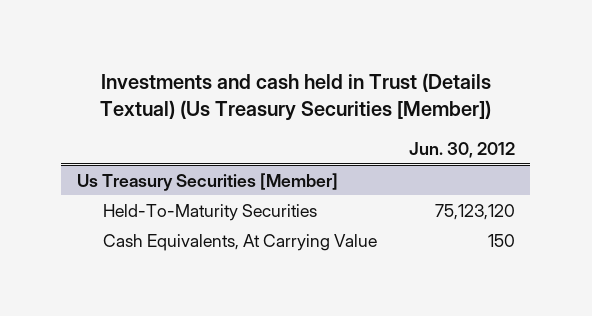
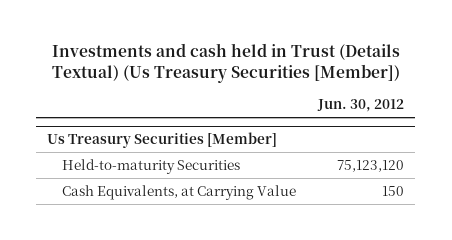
@ Us Treasury Securities [Member]
- Held-To-Maturity Securities | 75,123,120
- Cash Equivalents, At Carrying Value | 150
+ Held-to-maturity Securities | 75,123,120
+ Cash Equivalents, at Carrying Value | 150

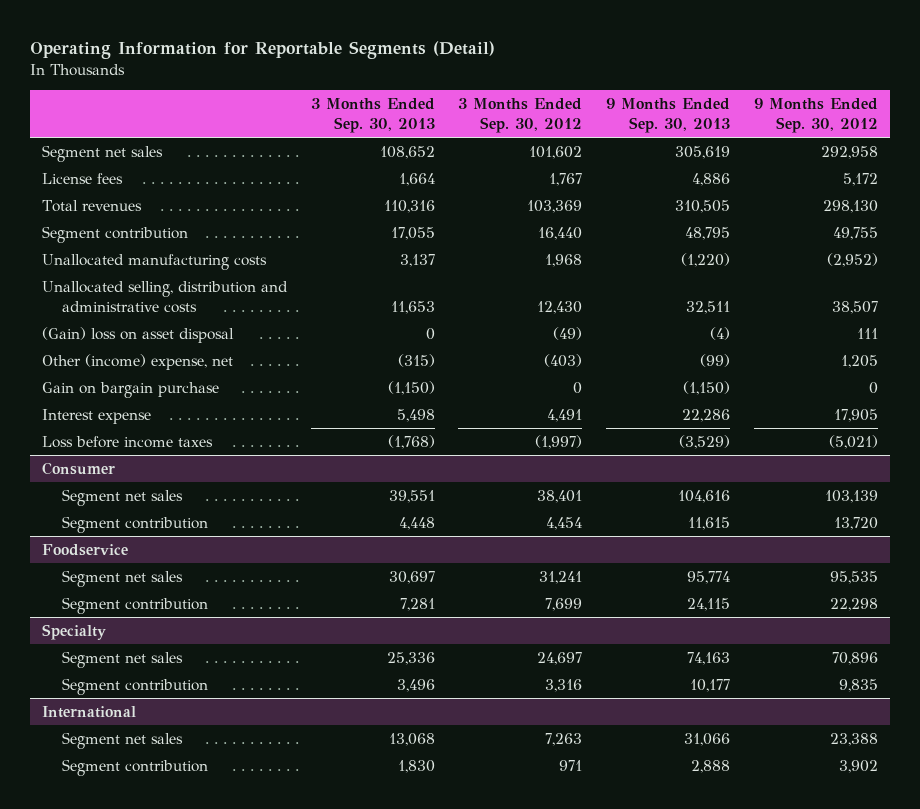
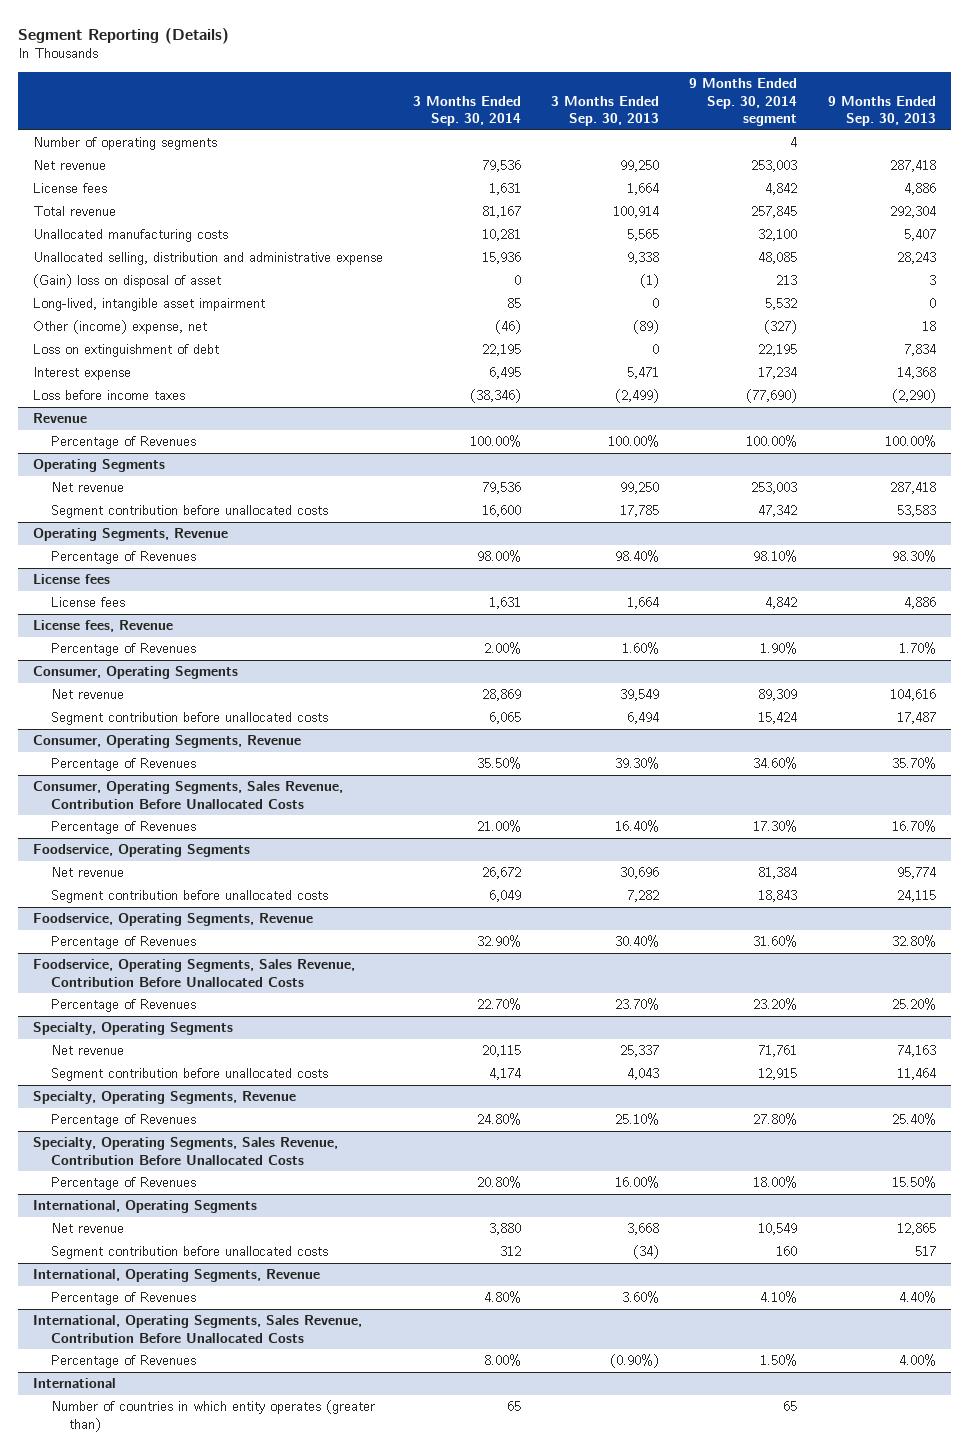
- Operating Information for Reportable Segments (Detail)
+ Segment Reporting (Details)
- | 3 Months Ended Sep. 30, 2013 | 3 Months Ended Sep. 30, 2012 | 9 Months Ended Sep. 30, 2013 | 9 Months Ended Sep. 30, 2012
+ | 3 Months Ended Sep. 30, 2014 | 3 Months Ended Sep. 30, 2013 | 9 Months Ended Sep. 30, 2014 segment | 9 Months Ended Sep. 30, 2013
- Segment net sales | 108,652 | 101,602 | 305,619 | 292,958
+ Number of operating segments | | | 4 |
+ Net revenue | 79,536 | 99,250 | 253,003 | 287,418
- Total revenues | 110,316 | 103,369 | 310,505 | 298,130
- Segment contribution | 17,055 | 16,440 | 48,795 | 49,755
- Unallocated manufacturing costs | 3,137 | 1,968 | (1,220) | (2,952)
- Unallocated selling, distribution and administrative costs | 11,653 | 12,430 | 32,511 | 38,507
- (Gain) loss on asset disposal | 0 | (49) | (4) | 111
- Other (income) expense, net | (315) | (403) | (99) | 1,205
- Gain on bargain purchase | (1,150) | 0 | (1,150) | 0
- Interest expense | 5,498 | 4,491 | 22,286 | 17,905
- Loss before income taxes | (1,768) | (1,997) | (3,529) | (5,021)
- Consumer
- Segment net sales | 39,551 | 38,401 | 104,616 | 103,139
- Segment contribution | 4,448 | 4,454 | 11,615 | 13,720
- Foodservice
- Segment net sales | 30,697 | 31,241 | 95,774 | 95,535
- Segment contribution | 7,281 | 7,699 | 24,115 | 22,298
- Specialty
- Segment net sales | 25,336 | 24,697 | 74,163 | 70,896
- Segment contribution | 3,496 | 3,316 | 10,177 | 9,835
+ Total revenue | 81,167 | 100,914 | 257,845 | 292,304
+ Unallocated manufacturing costs | 10,281 | 5,565 | 32,100 | 5,407
+ Unallocated selling, distribution and administrative expense | 15,936 | 9,338 | 48,085 | 28,243
+ (Gain) loss on disposal of asset | 0 | (1) | 213 | 3
+ Long-lived, intangible asset impairment | 85 | 0 | 5,532 | 0
+ Other (income) expense, net | (46) | (89) | (327) | 18
+ Loss on extinguishment of debt | 22,195 | 0 | 22,195 | 7,834
+ Interest expense | 6,495 | 5,471 | 17,234 | 14,368
+ Loss before income taxes | (38,346) | (2,499) | (77,690) | (2,290)
+ Revenue
+ Percentage of Revenues | 100.00% | 100.00% | 100.00% | 100.00%
+ Operating Segments
+ Net revenue | 79,536 | 99,250 | 253,003 | 287,418
+ Segment contribution before unallocated costs | 16,600 | 17,785 | 47,342 | 53,583
+ Operating Segments, Revenue
+ Percentage of Revenues | 98.00% | 98.40% | 98.10% | 98.30%
+ License fees
+ License fees | 1,631 | 1,664 | 4,842 | 4,886
+ License fees, Revenue
+ Percentage of Revenues | 2.00% | 1.60% | 1.90% | 1.70%
+ Consumer, Operating Segments
+ Net revenue | 28,869 | 39,549 | 89,309 | 104,616
+ Segment contribution before unallocated costs | 6,065 | 6,494 | 15,424 | 17,487
+ Consumer, Operating Segments, Revenue
+ Percentage of Revenues | 35.50% | 39.30% | 34.60% | 35.70%
+ Consumer, Operating Segments, Sales Revenue, Contribution Before Unallocated Costs
+ Percentage of Revenues | 21.00% | 16.40% | 17.30% | 16.70%
+ Foodservice, Operating Segments
+ Net revenue | 26,672 | 30,696 | 81,384 | 95,774
+ Segment contribution before unallocated costs | 6,049 | 7,282 | 18,843 | 24,115
+ Foodservice, Operating Segments, Revenue
+ Percentage of Revenues | 32.90% | 30.40% | 31.60% | 32.80%
+ Foodservice, Operating Segments, Sales Revenue, Contribution Before Unallocated Costs
+ Percentage of Revenues | 22.70% | 23.70% | 23.20% | 25.20%
+ Specialty, Operating Segments
+ Net revenue | 20,115 | 25,337 | 71,761 | 74,163
+ Segment contribution before unallocated costs | 4,174 | 4,043 | 12,915 | 11,464
+ Specialty, Operating Segments, Revenue
+ Percentage of Revenues | 24.80% | 25.10% | 27.80% | 25.40%
+ Specialty, Operating Segments, Sales Revenue, Contribution Before Unallocated Costs
+ Percentage of Revenues | 20.80% | 16.00% | 18.00% | 15.50%
+ International, Operating Segments
+ Net revenue | 3,880 | 3,668 | 10,549 | 12,865
+ Segment contribution before unallocated costs | 312 | (34) | 160 | 517
+ International, Operating Segments, Revenue
+ Percentage of Revenues | 4.80% | 3.60% | 4.10% | 4.40%
+ International, Operating Segments, Sales Revenue, Contribution Before Unallocated Costs
+ Percentage of Revenues | 8.00% | (0.90%) | 1.50% | 4.00%
@ International
- Segment net sales | 13,068 | 7,263 | 31,066 | 23,388
- Segment contribution | 1,830 | 971 | 2,888 | 3,902
+ Number of countries in which entity operates (greater than) | 65 | | 65 |

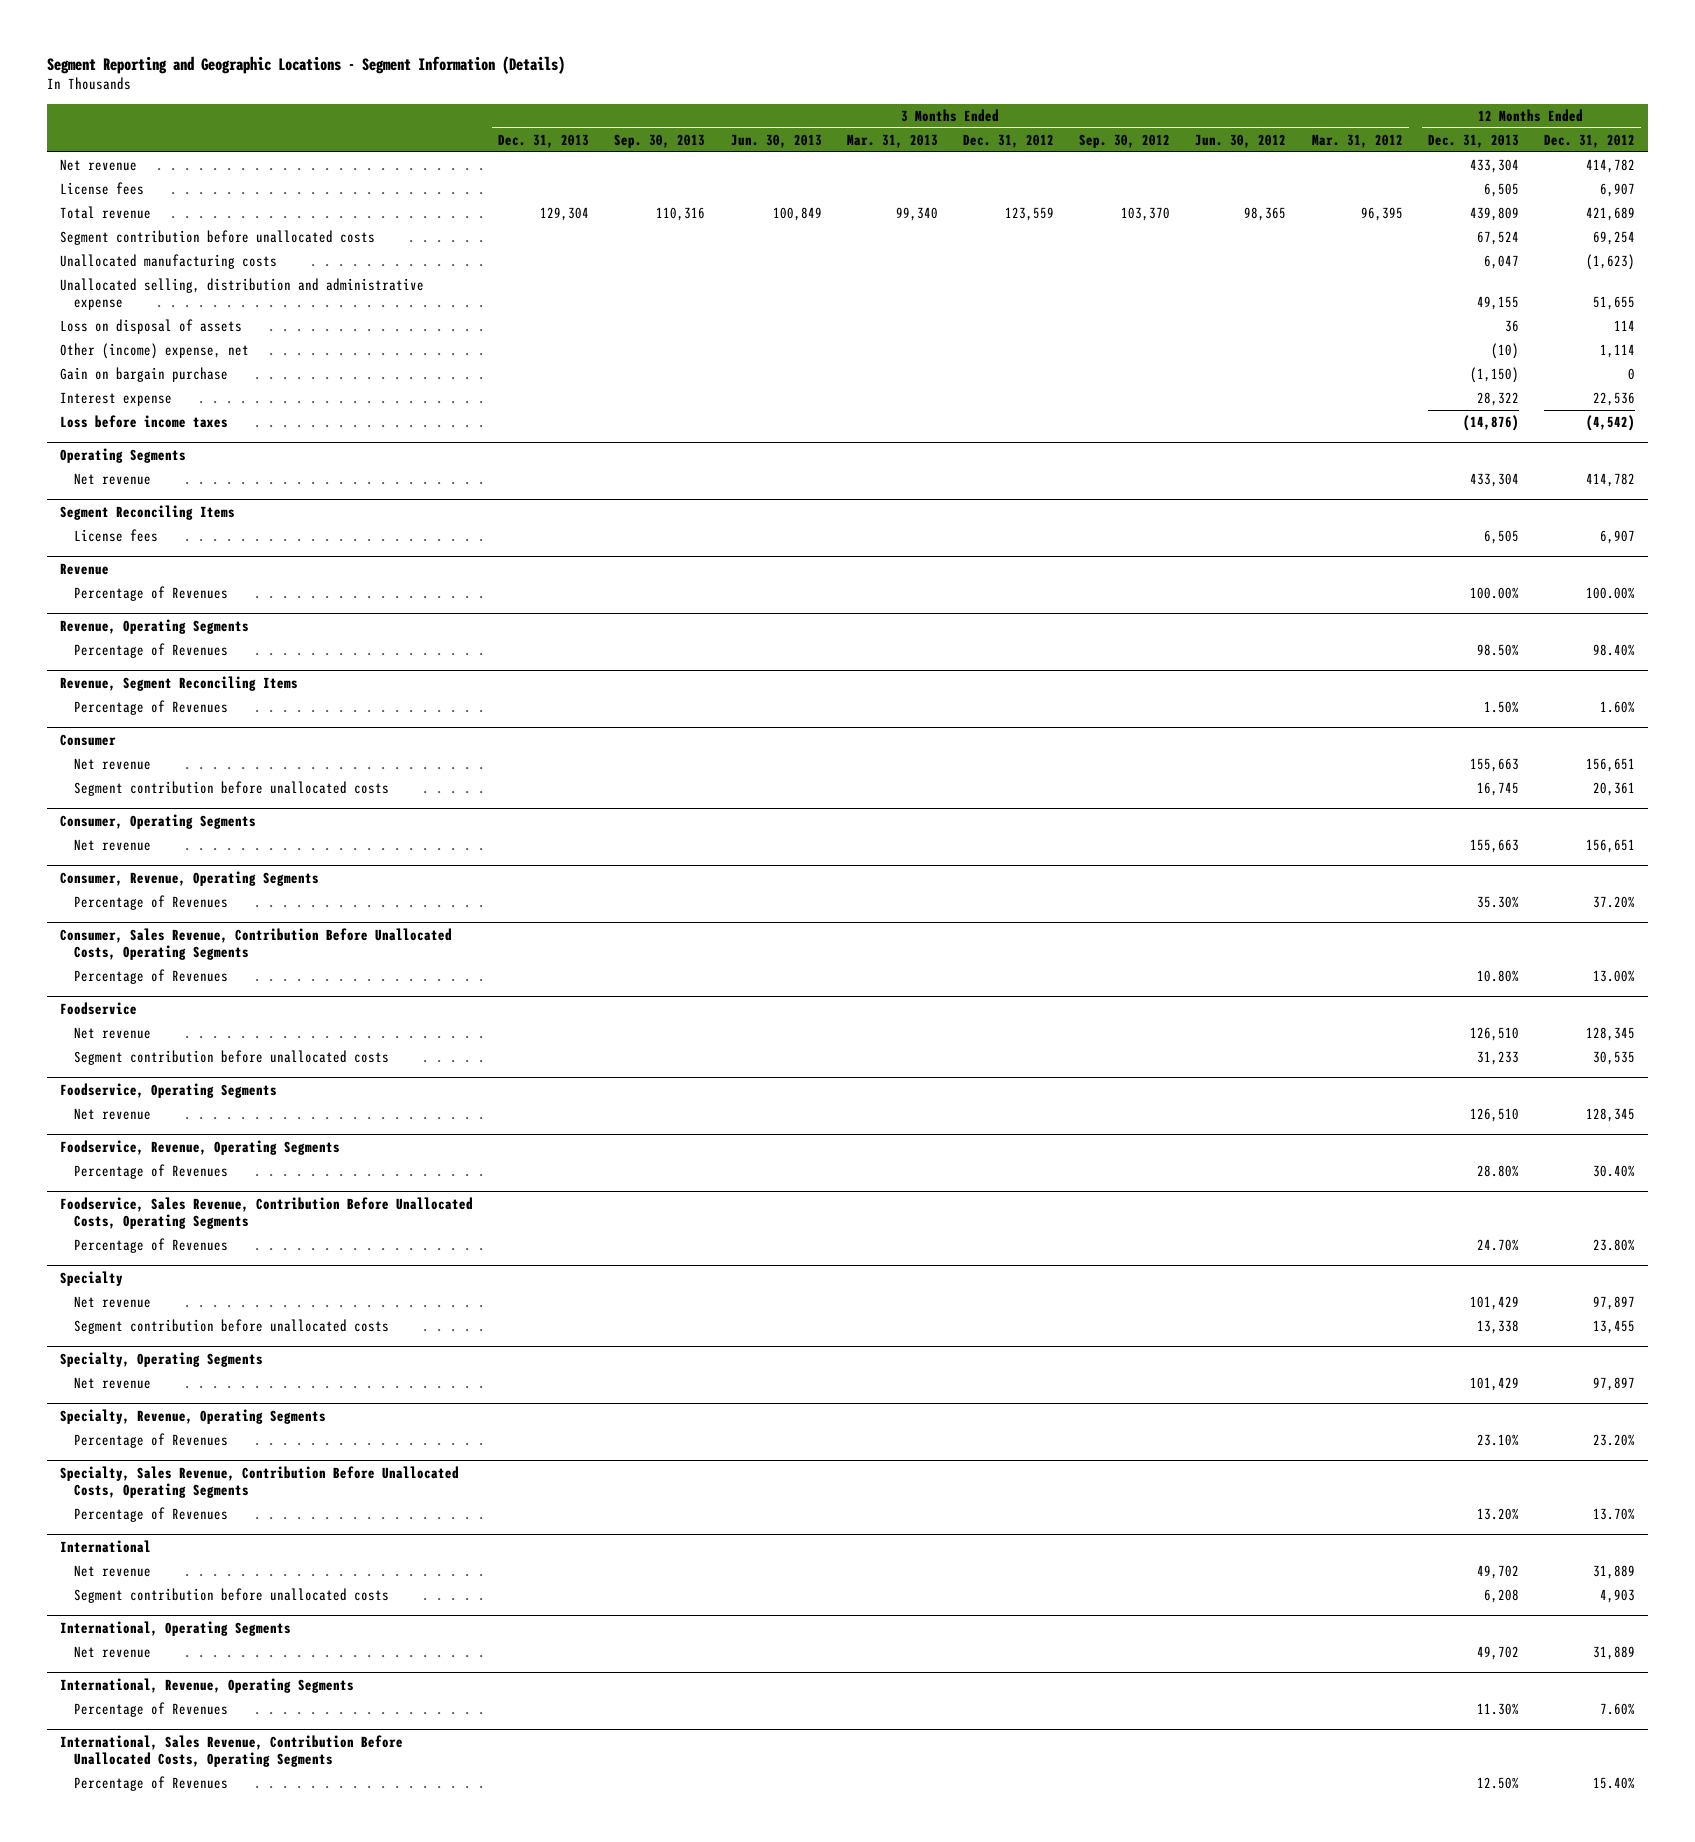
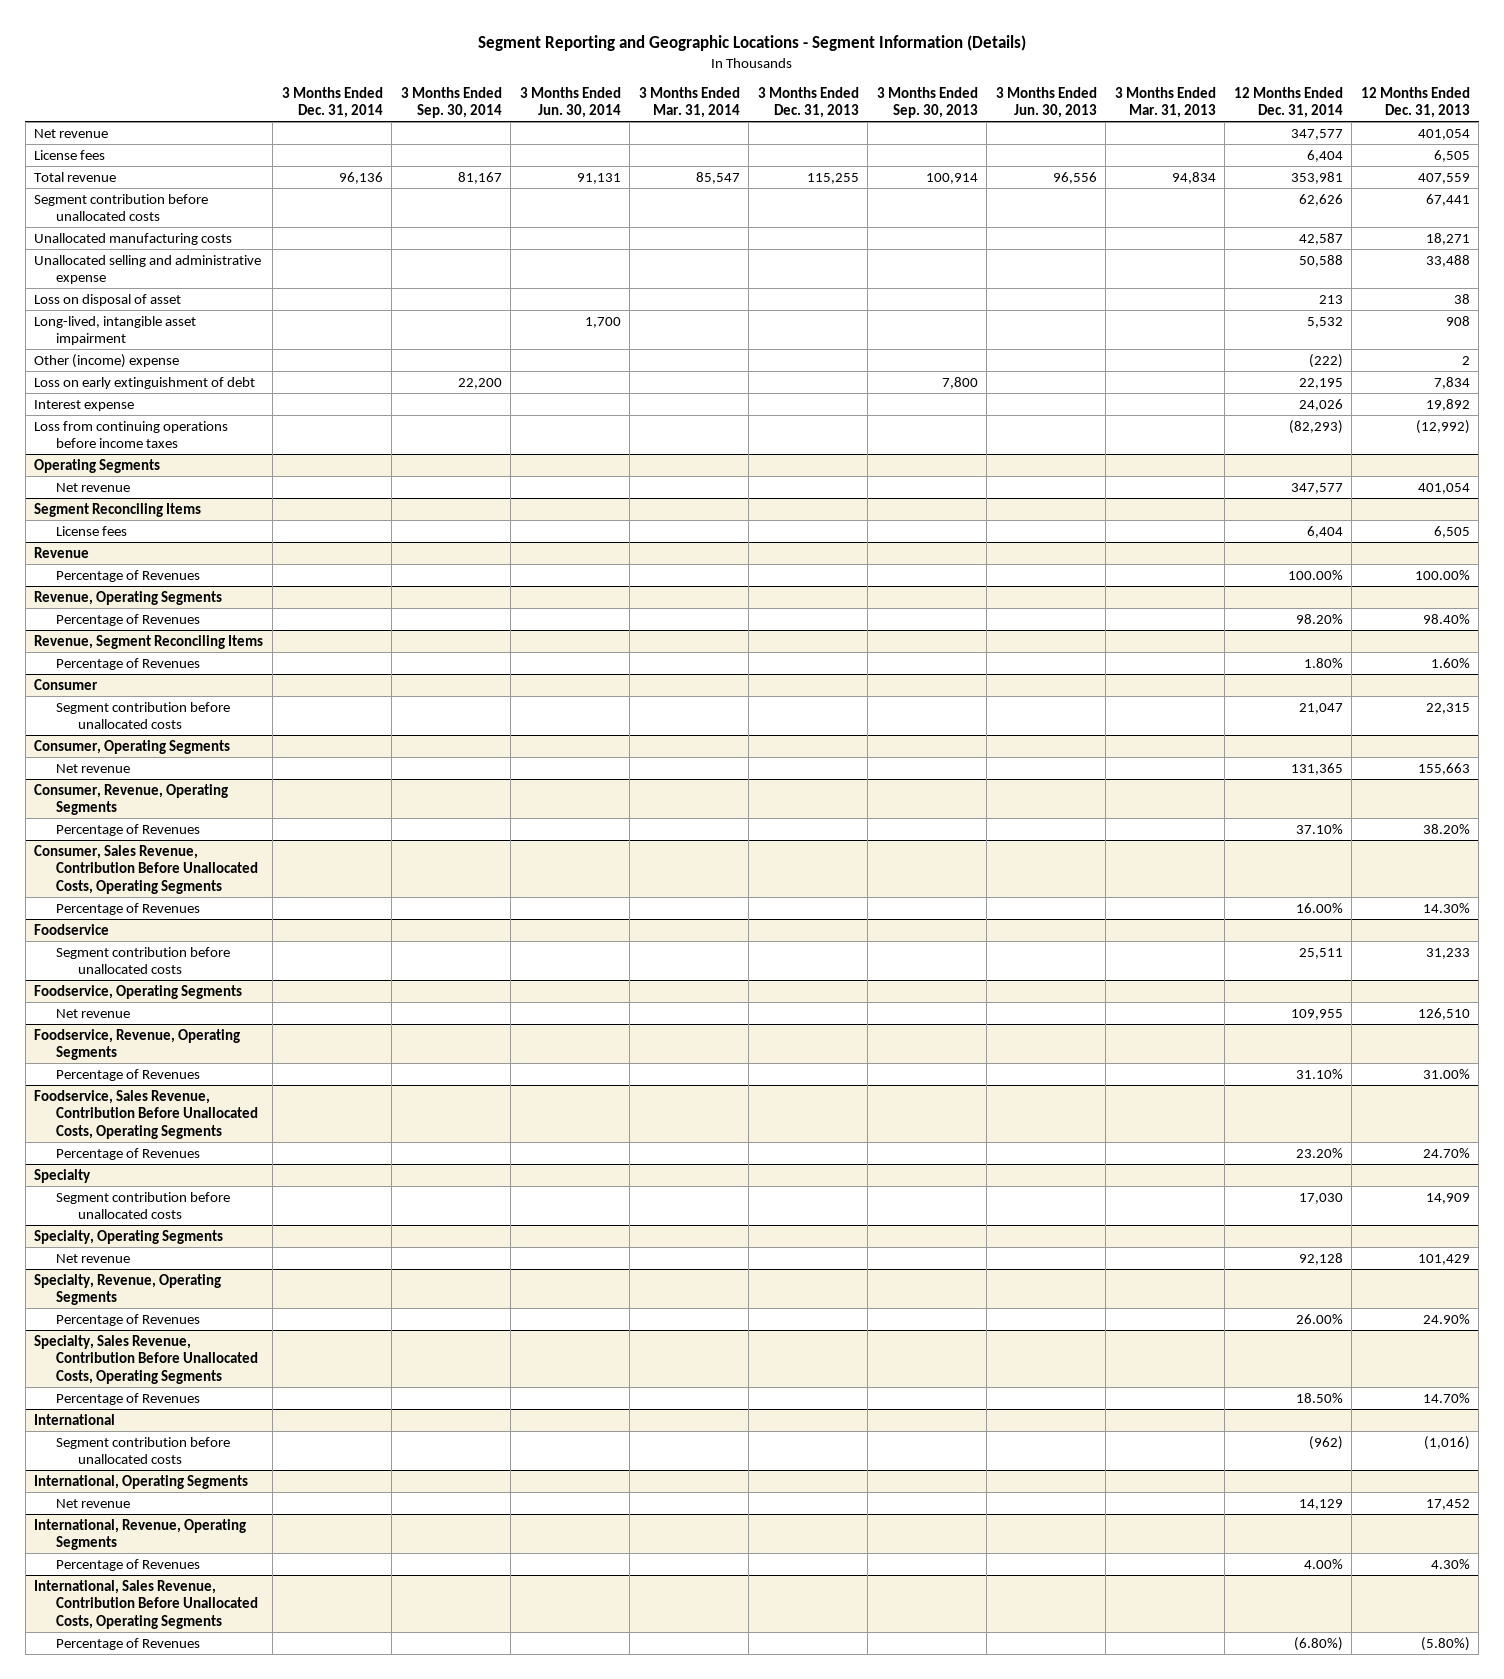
- | 3 Months Ended Dec. 31, 2013 | 3 Months Ended Sep. 30, 2013 | 3 Months Ended Jun. 30, 2013 | 3 Months Ended Mar. 31, 2013 | 3 Months Ended Dec. 31, 2012 | 3 Months Ended Sep. 30, 2012 | 3 Months Ended Jun. 30, 2012 | 3 Months Ended Mar. 31, 2012 | 12 Months Ended Dec. 31, 2013 | 12 Months Ended Dec. 31, 2012
+ | 3 Months Ended Dec. 31, 2014 | 3 Months Ended Sep. 30, 2014 | 3 Months Ended Jun. 30, 2014 | 3 Months Ended Mar. 31, 2014 | 3 Months Ended Dec. 31, 2013 | 3 Months Ended Sep. 30, 2013 | 3 Months Ended Jun. 30, 2013 | 3 Months Ended Mar. 31, 2013 | 12 Months Ended Dec. 31, 2014 | 12 Months Ended Dec. 31, 2013
- Net revenue | | | | | | | | | 433,304 | 414,782
+ Net revenue | | | | | | | | | 347,577 | 401,054
- Total revenue | 129,304 | 110,316 | 100,849 | 99,340 | 123,559 | 103,370 | 98,365 | 96,395 | 439,809 | 421,689
- Segment contribution before unallocated costs | | | | | | | | | 67,524 | 69,254
- Unallocated manufacturing costs | | | | | | | | | 6,047 | (1,623)
- Unallocated selling, distribution and administrative expense | | | | | | | | | 49,155 | 51,655
- Loss on disposal of assets | | | | | | | | | 36 | 114
- Other (income) expense, net | | | | | | | | | (10) | 1,114
- Gain on bargain purchase | | | | | | | | | (1,150) | 0
- Interest expense | | | | | | | | | 28,322 | 22,536
- Loss before income taxes | | | | | | | | | (14,876) | (4,542)
+ Total revenue | 96,136 | 81,167 | 91,131 | 85,547 | 115,255 | 100,914 | 96,556 | 94,834 | 353,981 | 407,559
+ Segment contribution before unallocated costs | | | | | | | | | 62,626 | 67,441
+ Unallocated manufacturing costs | | | | | | | | | 42,587 | 18,271
+ Unallocated selling and administrative expense | | | | | | | | | 50,588 | 33,488
+ Loss on disposal of asset | | | | | | | | | 213 | 38
+ Long-lived, intangible asset impairment | | | 1,700 | | | | | | 5,532 | 908
+ Other (income) expense | | | | | | | | | (222) | 2
+ Loss on early extinguishment of debt | | 22,200 | | | | 7,800 | | | 22,195 | 7,834
+ Interest expense | | | | | | | | | 24,026 | 19,892
+ Loss from continuing operations before income taxes | | | | | | | | | (82,293) | (12,992)
@ Operating Segments
- Net revenue | | | | | | | | | 433,304 | 414,782
+ Net revenue | | | | | | | | | 347,577 | 401,054
@ Revenue, Operating Segments
- Percentage of Revenues | | | | | | | | | 98.50% | 98.40%
+ Percentage of Revenues | | | | | | | | | 98.20% | 98.40%
@ Revenue, Segment Reconciling Items
- Percentage of Revenues | | | | | | | | | 1.50% | 1.60%
+ Percentage of Revenues | | | | | | | | | 1.80% | 1.60%
@ Consumer
- Net revenue | | | | | | | | | 155,663 | 156,651
- Segment contribution before unallocated costs | | | | | | | | | 16,745 | 20,361
+ Segment contribution before unallocated costs | | | | | | | | | 21,047 | 22,315
@ Consumer, Revenue, Operating Segments
- Percentage of Revenues | | | | | | | | | 35.30% | 37.20%
+ Percentage of Revenues | | | | | | | | | 37.10% | 38.20%
@ Consumer, Sales Revenue, Contribution Before Unallocated Costs, Operating Segments
- Percentage of Revenues | | | | | | | | | 10.80% | 13.00%
+ Percentage of Revenues | | | | | | | | | 16.00% | 14.30%
@ Foodservice
- Net revenue | | | | | | | | | 126,510 | 128,345
@ Foodservice, Revenue, Operating Segments
- Percentage of Revenues | | | | | | | | | 28.80% | 30.40%
+ Percentage of Revenues | | | | | | | | | 31.10% | 31.00%
@ Specialty
- Net revenue | | | | | | | | | 101,429 | 97,897
- Segment contribution before unallocated costs | | | | | | | | | 13,338 | 13,455
+ Segment contribution before unallocated costs | | | | | | | | | 17,030 | 14,909
@ Specialty, Revenue, Operating Segments
- Percentage of Revenues | | | | | | | | | 23.10% | 23.20%
+ Percentage of Revenues | | | | | | | | | 26.00% | 24.90%
@ Specialty, Sales Revenue, Contribution Before Unallocated Costs, Operating Segments
- Percentage of Revenues | | | | | | | | | 13.20% | 13.70%
+ Percentage of Revenues | | | | | | | | | 18.50% | 14.70%
@ International
- Net revenue | | | | | | | | | 49,702 | 31,889
- Segment contribution before unallocated costs | | | | | | | | | 6,208 | 4,903
+ Segment contribution before unallocated costs | | | | | | | | | (962) | (1,016)
@ International, Operating Segments
- Net revenue | | | | | | | | | 49,702 | 31,889
+ Net revenue | | | | | | | | | 14,129 | 17,452
@ International, Revenue, Operating Segments
- Percentage of Revenues | | | | | | | | | 11.30% | 7.60%
+ Percentage of Revenues | | | | | | | | | 4.00% | 4.30%
@ International, Sales Revenue, Contribution Before Unallocated Costs, Operating Segments
- Percentage of Revenues | | | | | | | | | 12.50% | 15.40%
+ Percentage of Revenues | | | | | | | | | (6.80%) | (5.80%)

